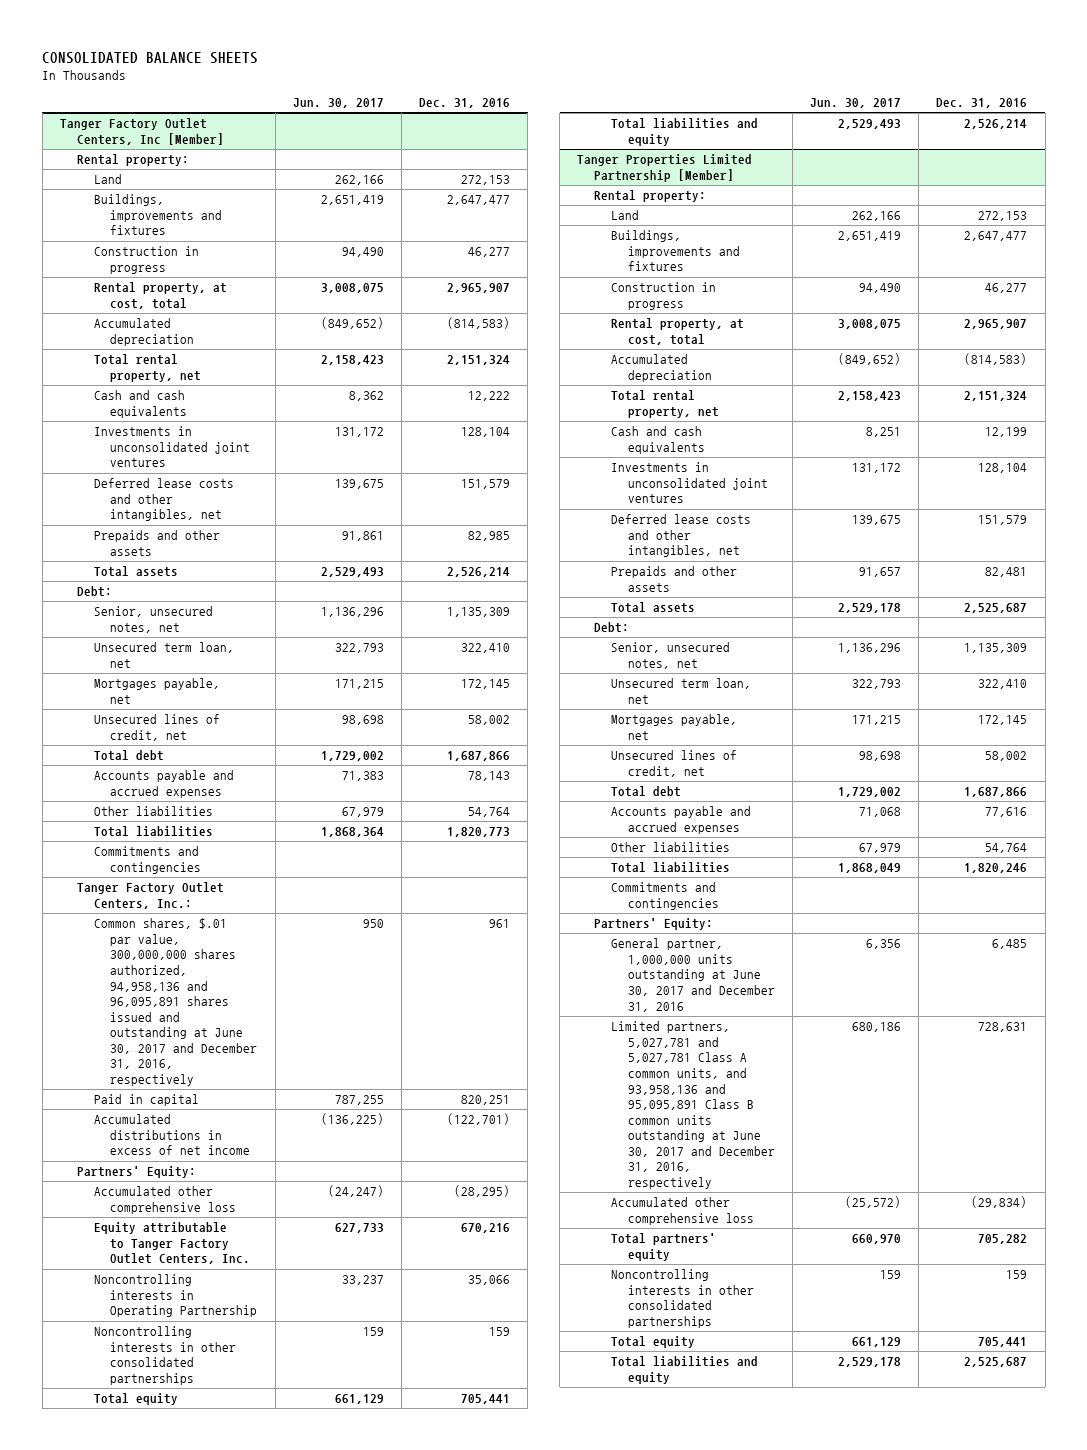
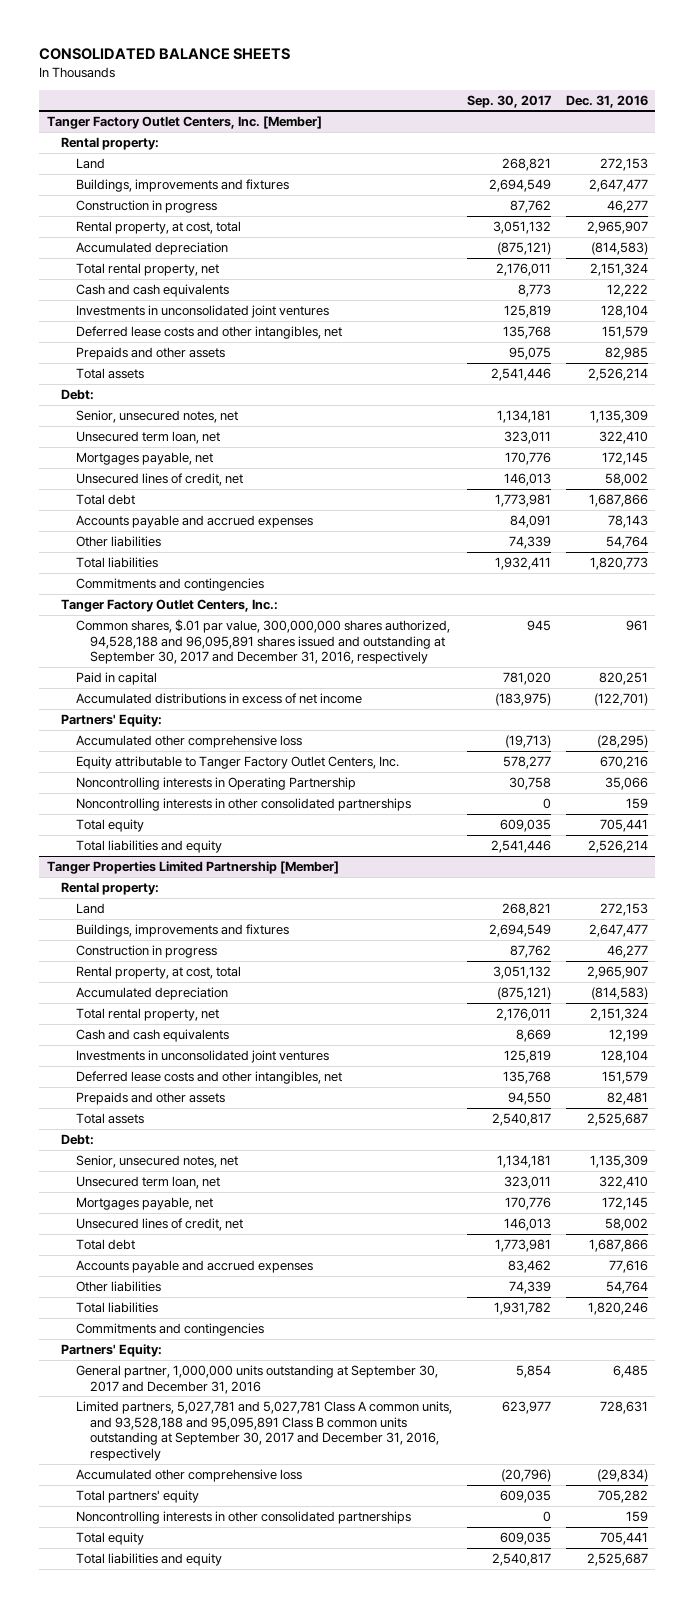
- | Jun. 30, 2017 | Dec. 31, 2016
+ | Sep. 30, 2017 | Dec. 31, 2016
- Tanger Factory Outlet Centers, Inc [Member]
+ Tanger Factory Outlet Centers, Inc. [Member]
- Common shares, $.01 par value, 300,000,000 shares authorized, 94,958,136 and 96,095,891 shares issued and outstanding at June 30, 2017 and December 31, 2016, respectively | 950 | 961
+ Common shares, $.01 par value, 300,000,000 shares authorized, 94,528,188 and 96,095,891 shares issued and outstanding at September 30, 2017 and December 31, 2016, respectively | 945 | 961
@ Tanger Properties Limited Partnership [Member]
- General partner, 1,000,000 units outstanding at June 30, 2017 and December 31, 2016 | 6,356 | 6,485
- Limited partners, 5,027,781 and 5,027,781 Class A common units, and 93,958,136 and 95,095,891 Class B common units outstanding at June 30, 2017 and December 31, 2016, respectively | 680,186 | 728,631
+ General partner, 1,000,000 units outstanding at September 30, 2017 and December 31, 2016 | 5,854 | 6,485
+ Limited partners, 5,027,781 and 5,027,781 Class A common units, and 93,528,188 and 95,095,891 Class B common units outstanding at September 30, 2017 and December 31, 2016, respectively | 623,977 | 728,631

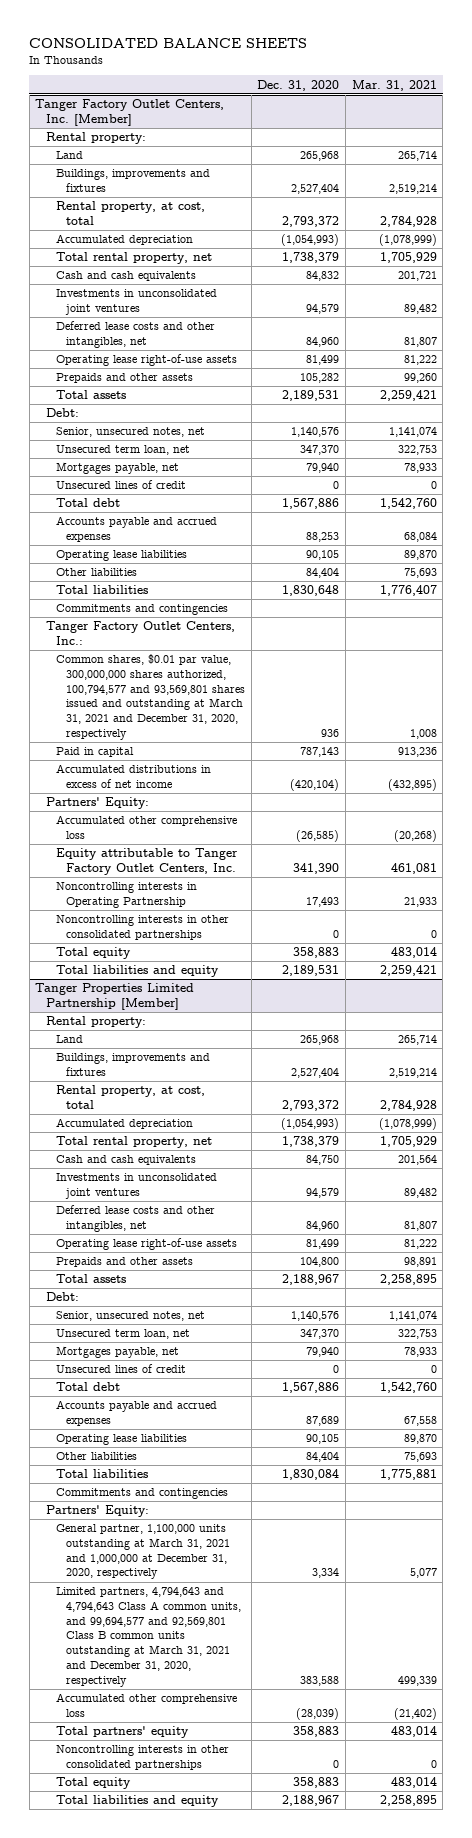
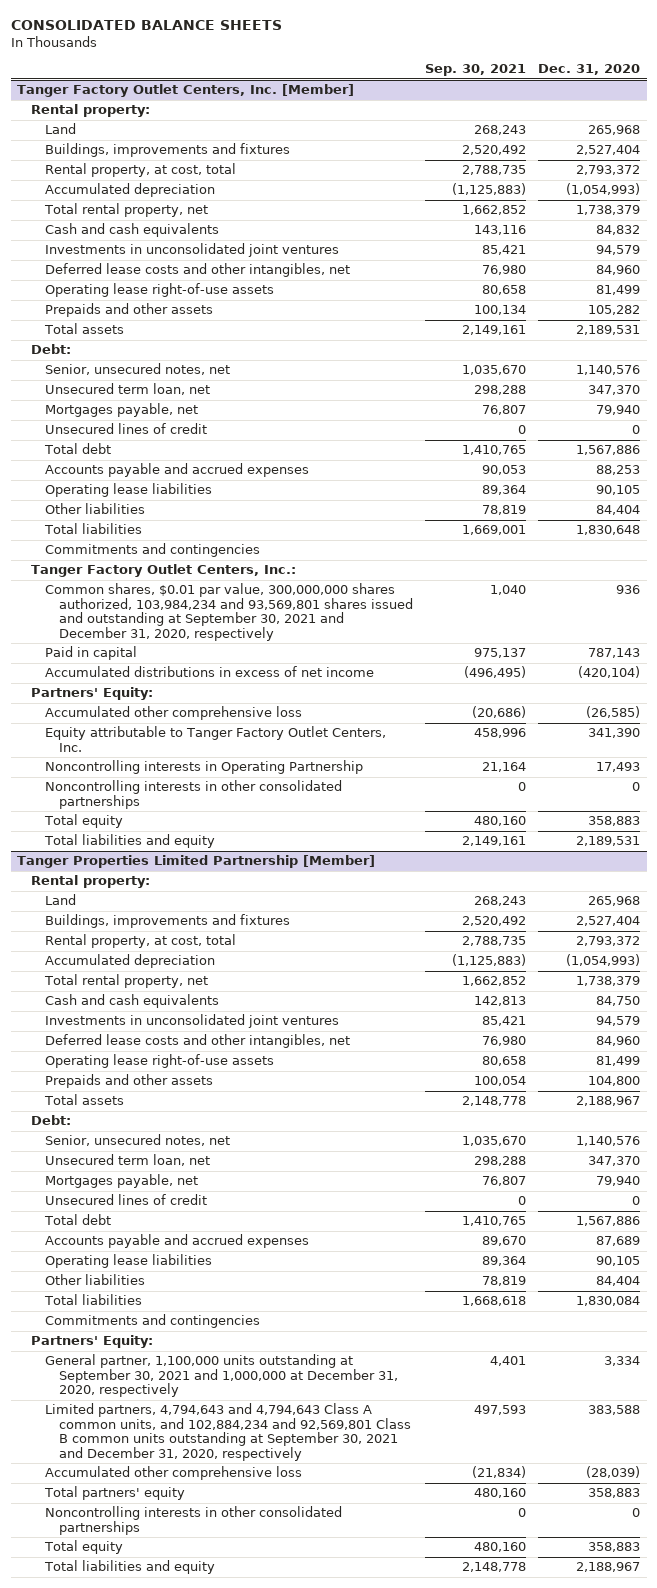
- | Dec. 31, 2020 | Mar. 31, 2021
+ | Sep. 30, 2021 | Dec. 31, 2020
@ Tanger Factory Outlet Centers, Inc. [Member]
- Common shares, $0.01 par value, 300,000,000 shares authorized, 100,794,577 and 93,569,801 shares issued and outstanding at March 31, 2021 and December 31, 2020, respectively | 936 | 1,008
+ Common shares, $0.01 par value, 300,000,000 shares authorized, 103,984,234 and 93,569,801 shares issued and outstanding at September 30, 2021 and December 31, 2020, respectively | 1,040 | 936
@ Tanger Properties Limited Partnership [Member]
- General partner, 1,100,000 units outstanding at March 31, 2021 and 1,000,000 at December 31, 2020, respectively | 3,334 | 5,077
- Limited partners, 4,794,643 and 4,794,643 Class A common units, and 99,694,577 and 92,569,801 Class B common units outstanding at March 31, 2021 and December 31, 2020, respectively | 383,588 | 499,339
+ General partner, 1,100,000 units outstanding at September 30, 2021 and 1,000,000 at December 31, 2020, respectively | 4,401 | 3,334
+ Limited partners, 4,794,643 and 4,794,643 Class A common units, and 102,884,234 and 92,569,801 Class B common units outstanding at September 30, 2021 and December 31, 2020, respectively | 497,593 | 383,588

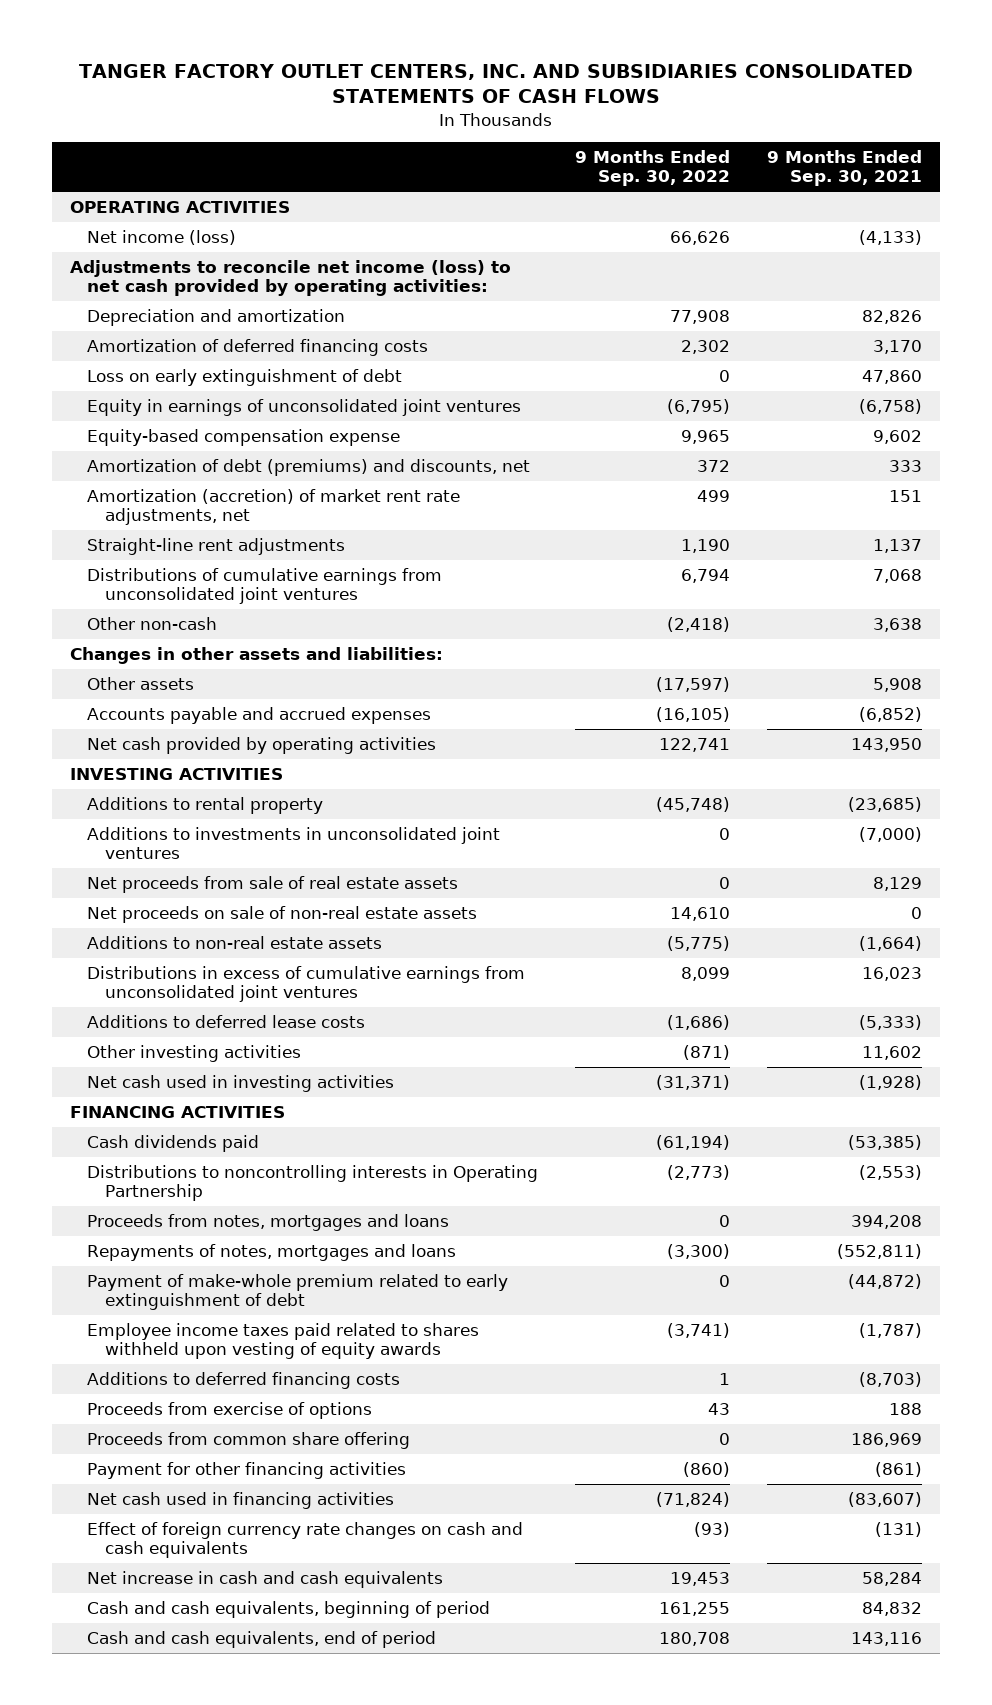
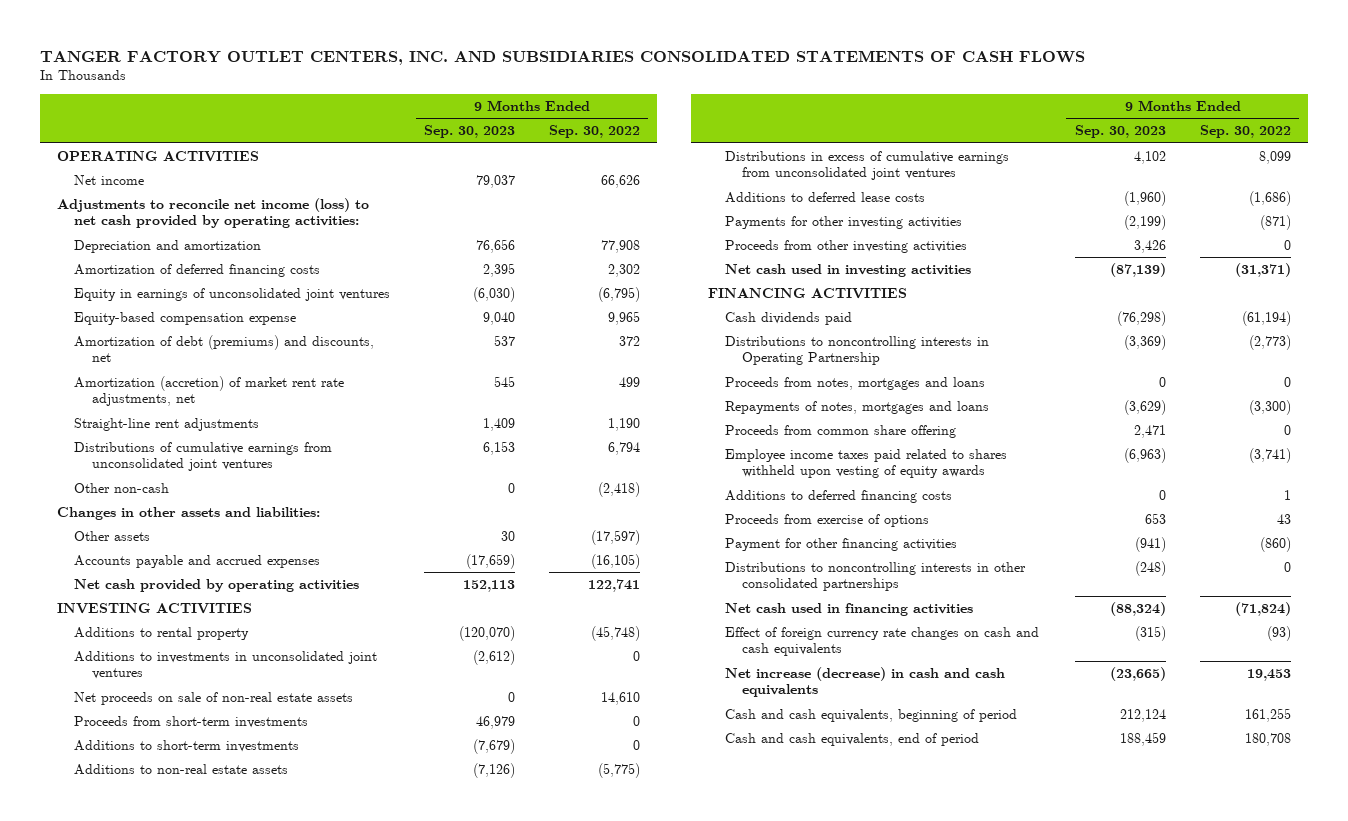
- | 9 Months Ended Sep. 30, 2022 | 9 Months Ended Sep. 30, 2021
+ | 9 Months Ended Sep. 30, 2023 | 9 Months Ended Sep. 30, 2022
- Net income (loss) | 66,626 | (4,133)
+ Net income | 79,037 | 66,626
- Loss on early extinguishment of debt | 0 | 47,860
- Net proceeds from sale of real estate assets | 0 | 8,129
+ Proceeds from short-term investments | 46,979 | 0
+ Additions to short-term investments | (7,679) | 0
- Other investing activities | (871) | 11,602
+ Payments for other investing activities | (2,199) | (871)
+ Proceeds from other investing activities | 3,426 | 0
- Payment of make-whole premium related to early extinguishment of debt | 0 | (44,872)
moved up: Proceeds from common share offering | 2,471 | 0
+ Distributions to noncontrolling interests in other consolidated partnerships | (248) | 0
- Net increase in cash and cash equivalents | 19,453 | 58,284
+ Net increase (decrease) in cash and cash equivalents | (23,665) | 19,453

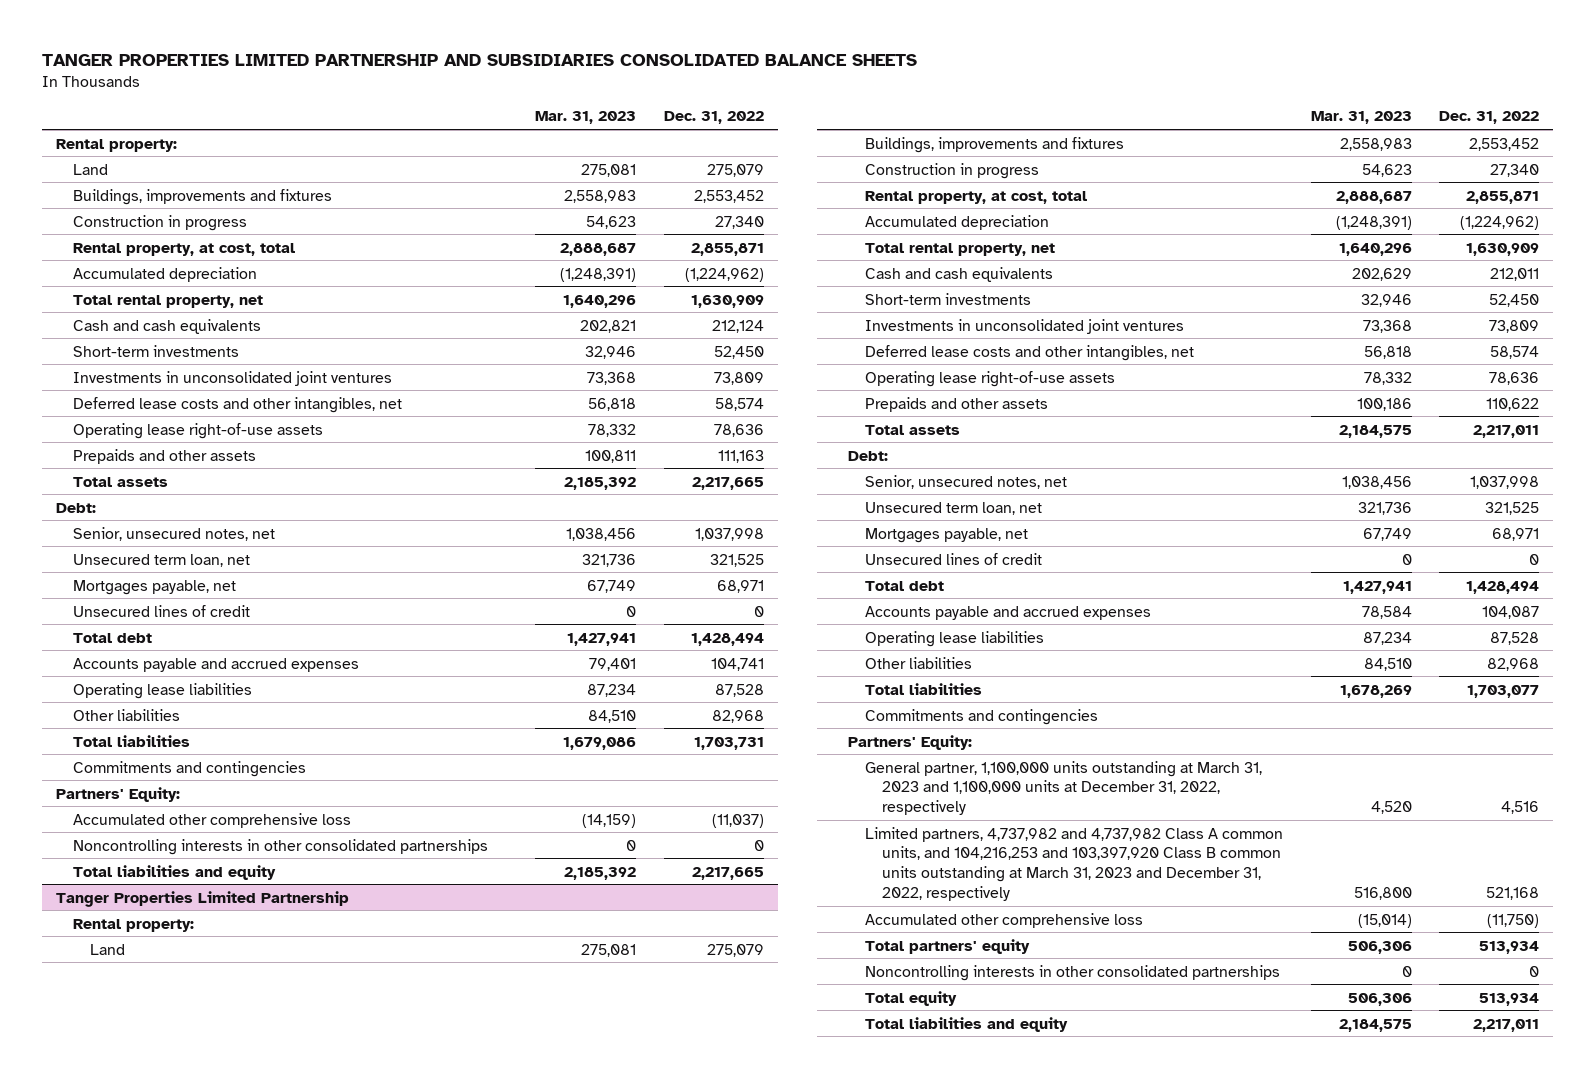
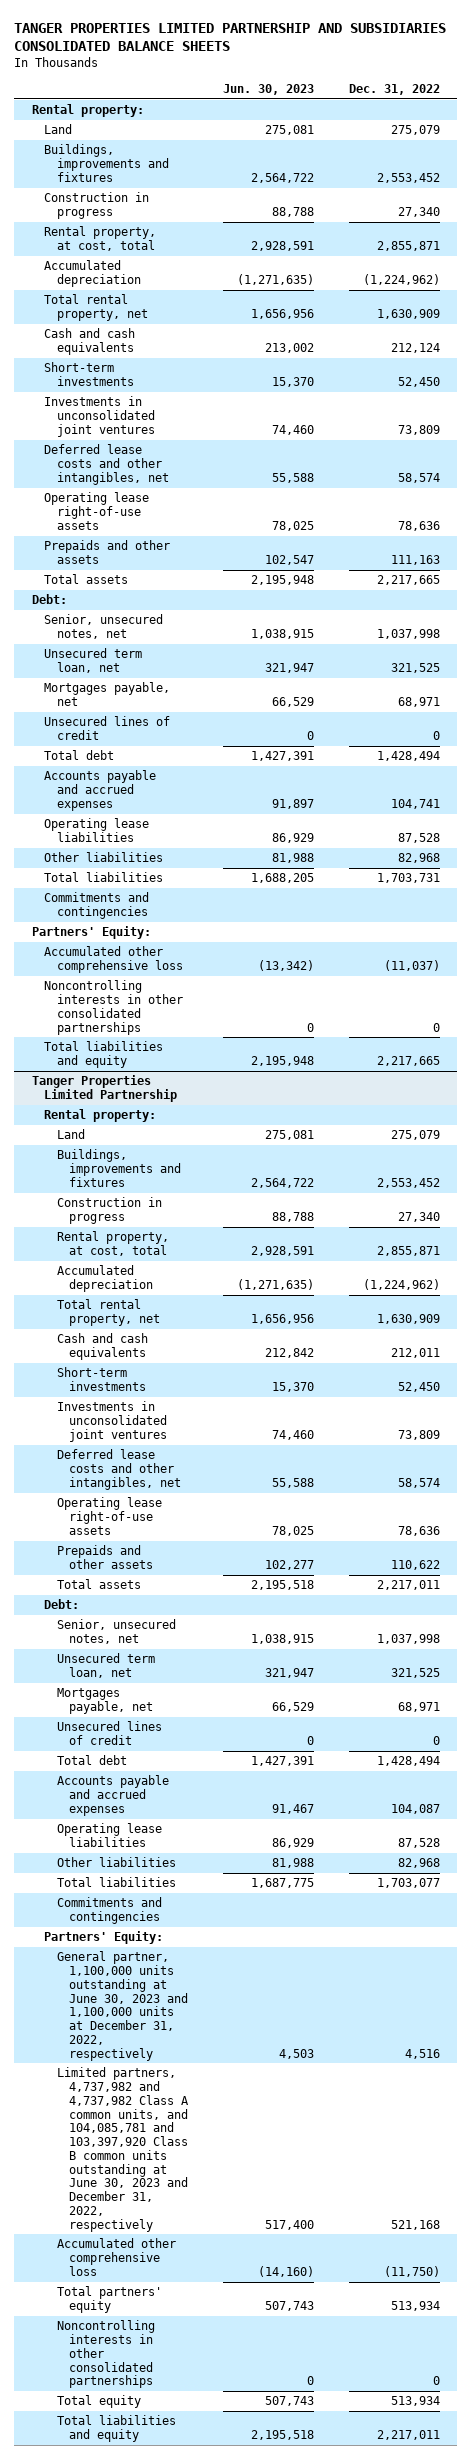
- | Mar. 31, 2023 | Dec. 31, 2022
+ | Jun. 30, 2023 | Dec. 31, 2022
@ Tanger Properties Limited Partnership
- General partner, 1,100,000 units outstanding at March 31, 2023 and 1,100,000 units at December 31, 2022, respectively | 4,520 | 4,516
- Limited partners, 4,737,982 and 4,737,982 Class A common units, and 104,216,253 and 103,397,920 Class B common units outstanding at March 31, 2023 and December 31, 2022, respectively | 516,800 | 521,168
+ General partner, 1,100,000 units outstanding at June 30, 2023 and 1,100,000 units at December 31, 2022, respectively | 4,503 | 4,516
+ Limited partners, 4,737,982 and 4,737,982 Class A common units, and 104,085,781 and 103,397,920 Class B common units outstanding at June 30, 2023 and December 31, 2022, respectively | 517,400 | 521,168

